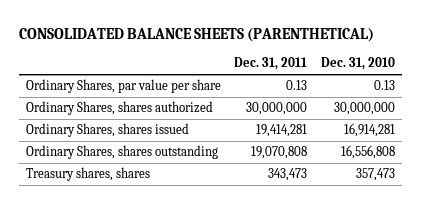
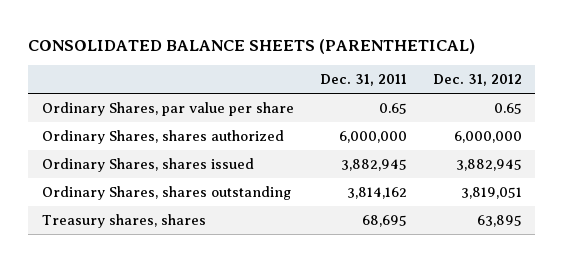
- | Dec. 31, 2011 | Dec. 31, 2010
+ | Dec. 31, 2011 | Dec. 31, 2012
- Ordinary Shares, par value per share | 0.13 | 0.13
- Ordinary Shares, shares authorized | 30,000,000 | 30,000,000
- Ordinary Shares, shares issued | 19,414,281 | 16,914,281
- Ordinary Shares, shares outstanding | 19,070,808 | 16,556,808
- Treasury shares, shares | 343,473 | 357,473
+ Ordinary Shares, par value per share | 0.65 | 0.65
+ Ordinary Shares, shares authorized | 6,000,000 | 6,000,000
+ Ordinary Shares, shares issued | 3,882,945 | 3,882,945
+ Ordinary Shares, shares outstanding | 3,814,162 | 3,819,051
+ Treasury shares, shares | 68,695 | 63,895

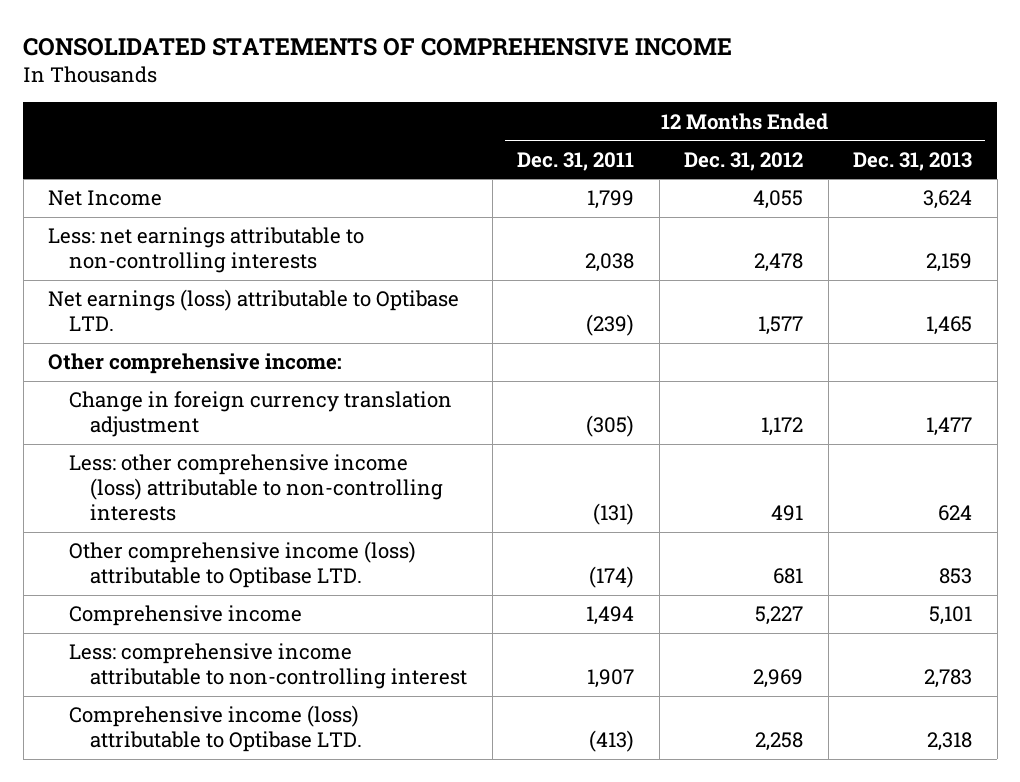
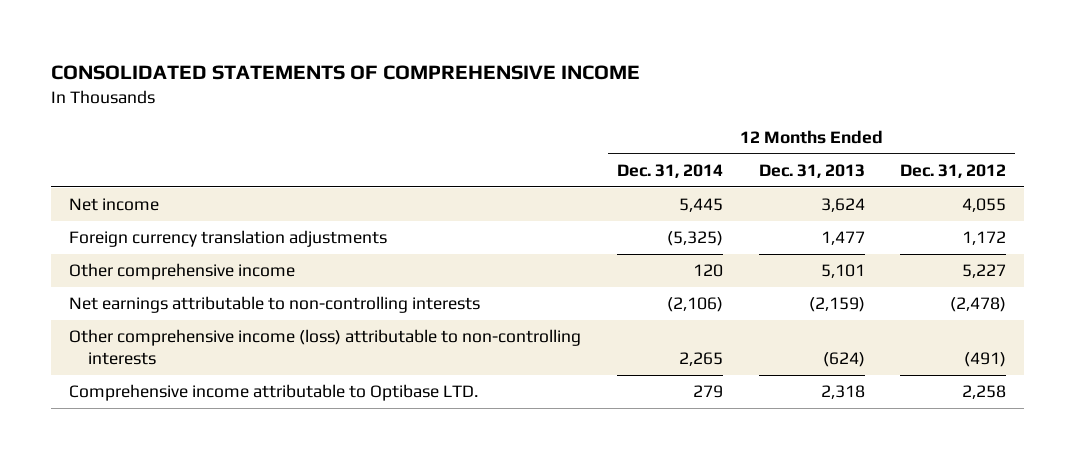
- | 12 Months Ended Dec. 31, 2011 | 12 Months Ended Dec. 31, 2012 | 12 Months Ended Dec. 31, 2013
+ | 12 Months Ended Dec. 31, 2014 | 12 Months Ended Dec. 31, 2013 | 12 Months Ended Dec. 31, 2012
- Net Income | 1,799 | 4,055 | 3,624
- Less: net earnings attributable to non-controlling interests | 2,038 | 2,478 | 2,159
- Net earnings (loss) attributable to Optibase LTD. | (239) | 1,577 | 1,465
- Other comprehensive income:
- Change in foreign currency translation adjustment | (305) | 1,172 | 1,477
- Less: other comprehensive income (loss) attributable to non-controlling interests | (131) | 491 | 624
- Other comprehensive income (loss) attributable to Optibase LTD. | (174) | 681 | 853
- Comprehensive income | 1,494 | 5,227 | 5,101
- Less: comprehensive income attributable to non-controlling interest | 1,907 | 2,969 | 2,783
- Comprehensive income (loss) attributable to Optibase LTD. | (413) | 2,258 | 2,318
+ Net income | 5,445 | 3,624 | 4,055
+ Foreign currency translation adjustments | (5,325) | 1,477 | 1,172
+ Other comprehensive income | 120 | 5,101 | 5,227
+ Net earnings attributable to non-controlling interests | (2,106) | (2,159) | (2,478)
+ Other comprehensive income (loss) attributable to non-controlling interests | 2,265 | (624) | (491)
+ Comprehensive income attributable to Optibase LTD. | 279 | 2,318 | 2,258

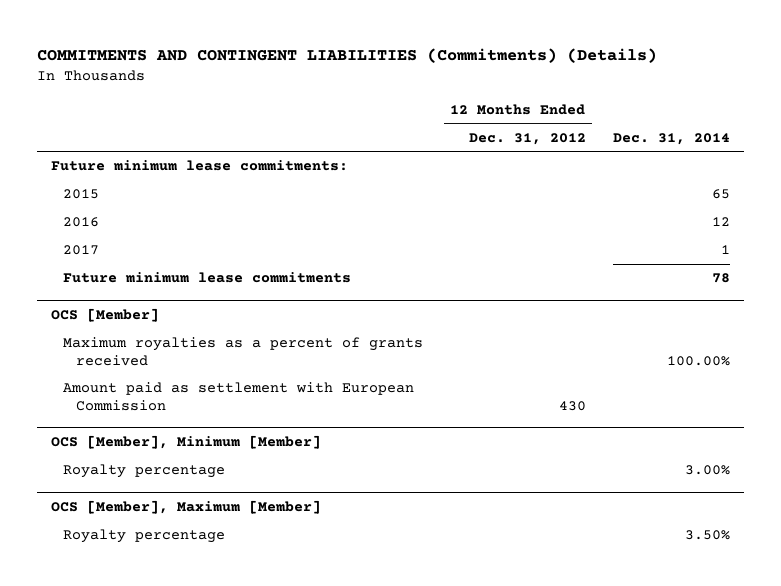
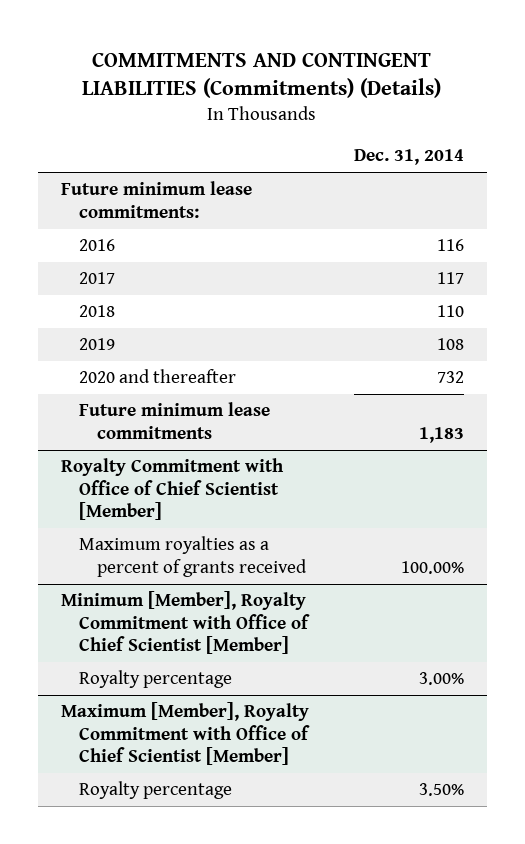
- | 12 Months Ended Dec. 31, 2012 | Dec. 31, 2014
+ | Dec. 31, 2014
- 2015 | | 65
- 2016 | | 12
- 2017 | | 1
- Future minimum lease commitments | | 78
- OCS [Member]
+ 2016 | 116
+ 2017 | 117
+ 2018 | 110
+ 2019 | 108
+ 2020 and thereafter | 732
+ Future minimum lease commitments | 1,183
+ Royalty Commitment with Office of Chief Scientist [Member]
- Amount paid as settlement with European Commission | 430 |
- OCS [Member], Minimum [Member]
+ Minimum [Member], Royalty Commitment with Office of Chief Scientist [Member]
- OCS [Member], Maximum [Member]
+ Maximum [Member], Royalty Commitment with Office of Chief Scientist [Member]

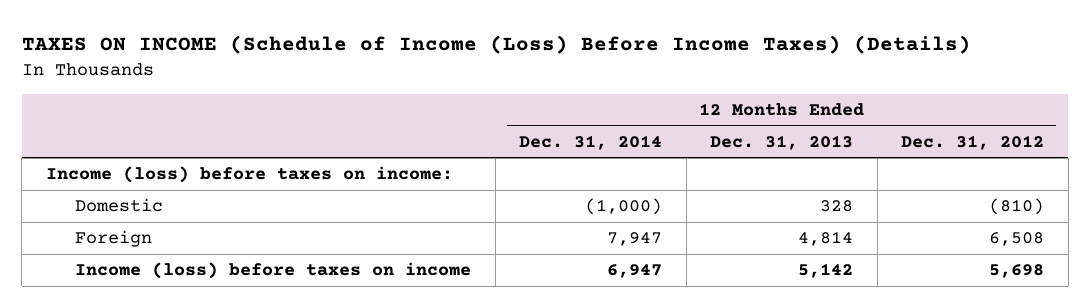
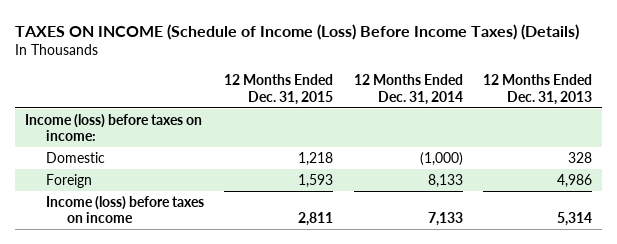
- | 12 Months Ended Dec. 31, 2014 | 12 Months Ended Dec. 31, 2013 | 12 Months Ended Dec. 31, 2012
+ | 12 Months Ended Dec. 31, 2015 | 12 Months Ended Dec. 31, 2014 | 12 Months Ended Dec. 31, 2013
- Foreign | 7,947 | 4,814 | 6,508
- Income (loss) before taxes on income | 6,947 | 5,142 | 5,698
+ Foreign | 1,593 | 8,133 | 4,986
+ Income (loss) before taxes on income | 2,811 | 7,133 | 5,314

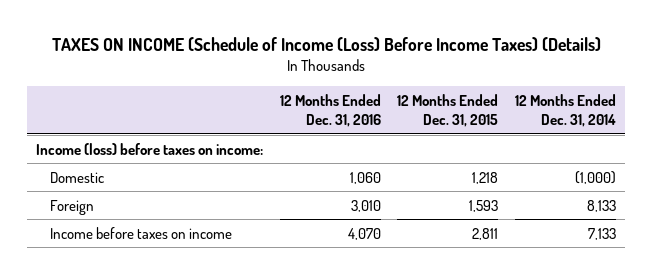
- | 12 Months Ended Dec. 31, 2015 | 12 Months Ended Dec. 31, 2014 | 12 Months Ended Dec. 31, 2013
+ | 12 Months Ended Dec. 31, 2016 | 12 Months Ended Dec. 31, 2015 | 12 Months Ended Dec. 31, 2014
- Income (loss) before taxes on income | 2,811 | 7,133 | 5,314
+ Income before taxes on income | 4,070 | 2,811 | 7,133

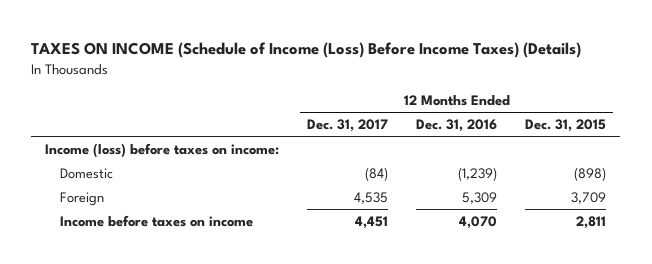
- | 12 Months Ended Dec. 31, 2016 | 12 Months Ended Dec. 31, 2015 | 12 Months Ended Dec. 31, 2014
+ | 12 Months Ended Dec. 31, 2017 | 12 Months Ended Dec. 31, 2016 | 12 Months Ended Dec. 31, 2015
- Domestic | 1,060 | 1,218 | (1,000)
- Foreign | 3,010 | 1,593 | 8,133
+ Domestic | (84) | (1,239) | (898)
+ Foreign | 4,535 | 5,309 | 3,709

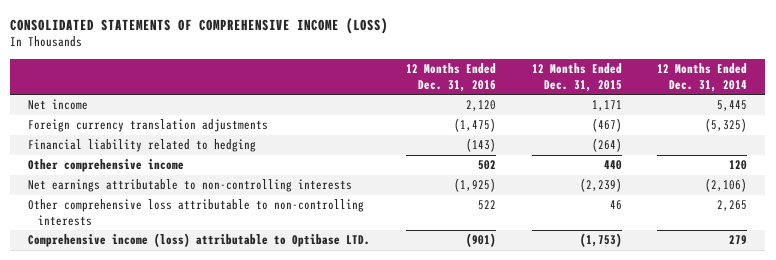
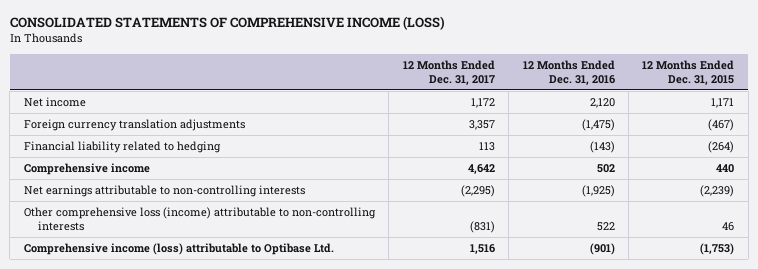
- | 12 Months Ended Dec. 31, 2016 | 12 Months Ended Dec. 31, 2015 | 12 Months Ended Dec. 31, 2014
+ | 12 Months Ended Dec. 31, 2017 | 12 Months Ended Dec. 31, 2016 | 12 Months Ended Dec. 31, 2015
- Other comprehensive income | 502 | 440 | 120
+ Comprehensive income | 4,642 | 502 | 440
- Other comprehensive loss attributable to non-controlling interests | 522 | 46 | 2,265
- Comprehensive income (loss) attributable to Optibase LTD. | (901) | (1,753) | 279
+ Other comprehensive loss (income) attributable to non-controlling interests | (831) | 522 | 46
+ Comprehensive income (loss) attributable to Optibase Ltd. | 1,516 | (901) | (1,753)

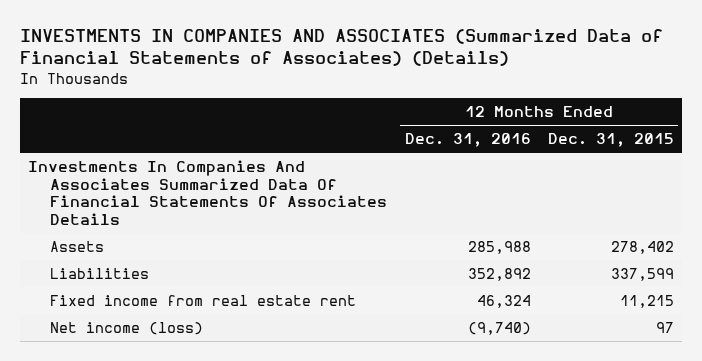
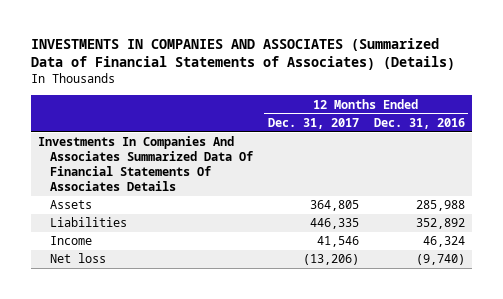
- | 12 Months Ended Dec. 31, 2016 | 12 Months Ended Dec. 31, 2015
+ | 12 Months Ended Dec. 31, 2017 | 12 Months Ended Dec. 31, 2016
- Fixed income from real estate rent | 46,324 | 11,215
- Net income (loss) | (9,740) | 97
+ Income | 41,546 | 46,324
+ Net loss | (13,206) | (9,740)

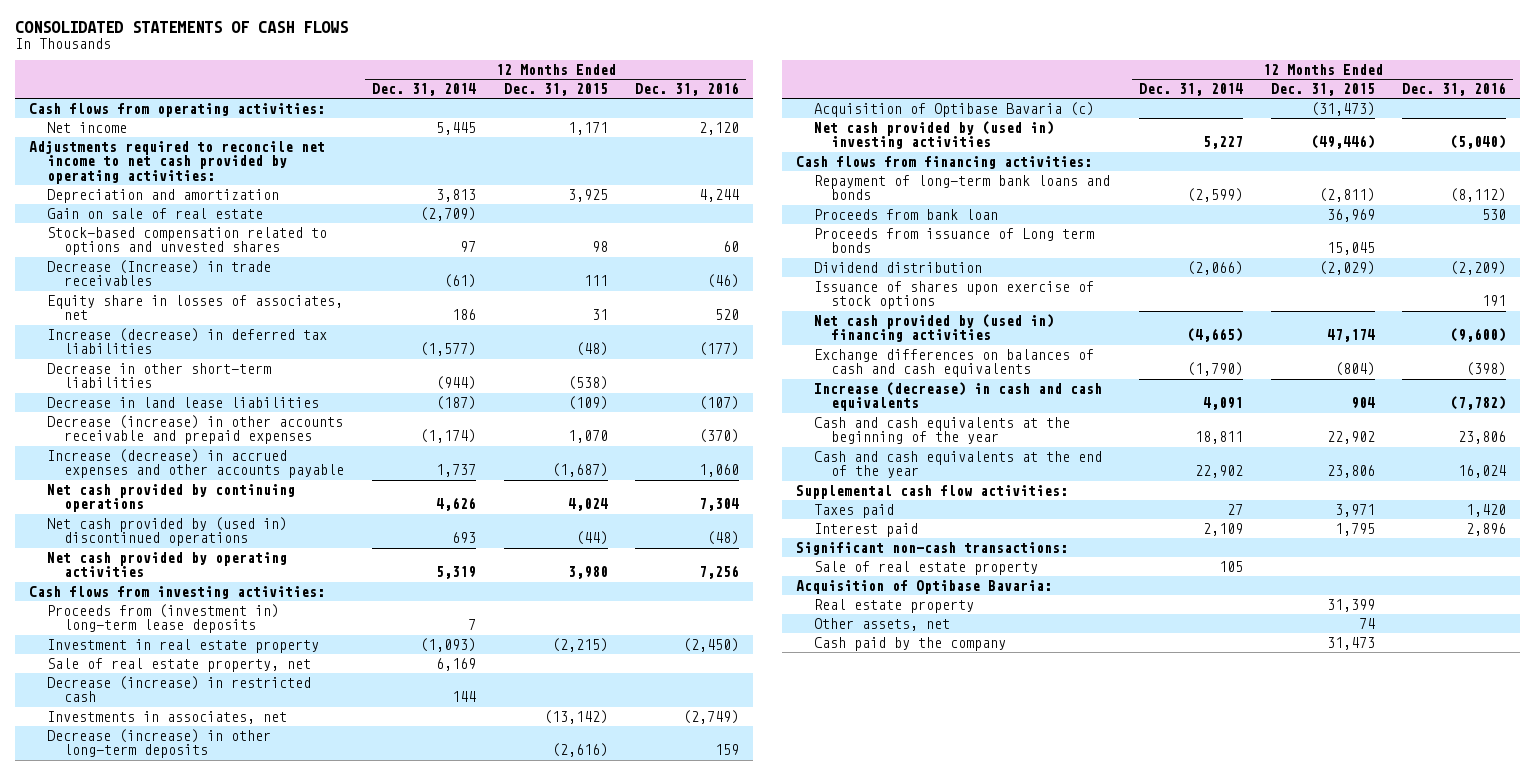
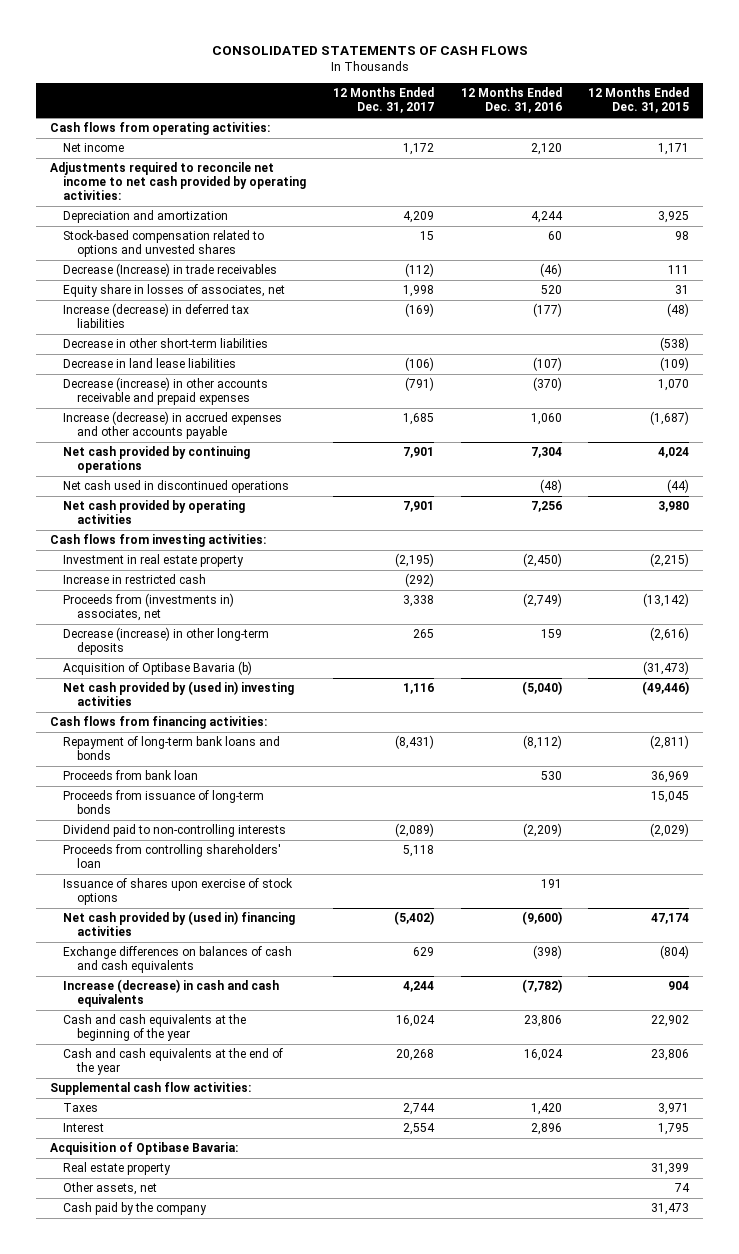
- | 12 Months Ended Dec. 31, 2014 | 12 Months Ended Dec. 31, 2015 | 12 Months Ended Dec. 31, 2016
+ | 12 Months Ended Dec. 31, 2017 | 12 Months Ended Dec. 31, 2016 | 12 Months Ended Dec. 31, 2015
- Gain on sale of real estate | (2,709) | |
- Net cash provided by (used in) discontinued operations | 693 | (44) | (48)
+ Net cash used in discontinued operations | | (48) | (44)
- Proceeds from (investment in) long-term lease deposits | 7 | |
- Sale of real estate property, net | 6,169 | |
- Decrease (increase) in restricted cash | 144 | |
- Investments in associates, net | | (13,142) | (2,749)
+ Increase in restricted cash | (292) | |
+ Proceeds from (investments in) associates, net | 3,338 | (2,749) | (13,142)
- Acquisition of Optibase Bavaria (c) | | (31,473) |
+ Acquisition of Optibase Bavaria (b) | | | (31,473)
- Proceeds from issuance of Long term bonds | | 15,045 |
- Dividend distribution | (2,066) | (2,029) | (2,209)
+ Proceeds from issuance of long-term bonds | | | 15,045
+ Dividend paid to non-controlling interests | (2,089) | (2,209) | (2,029)
+ Proceeds from controlling shareholders' loan | 5,118 | |
- Taxes paid | 27 | 3,971 | 1,420
- Interest paid | 2,109 | 1,795 | 2,896
- Significant non-cash transactions:
- Sale of real estate property | 105 | |
+ Taxes | 2,744 | 1,420 | 3,971
+ Interest | 2,554 | 2,896 | 1,795

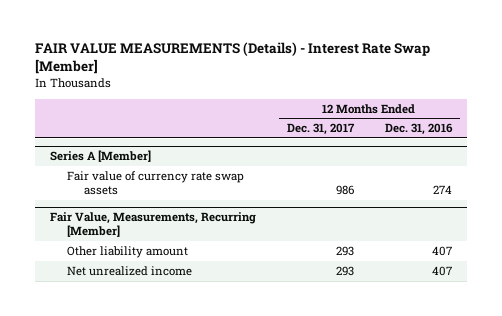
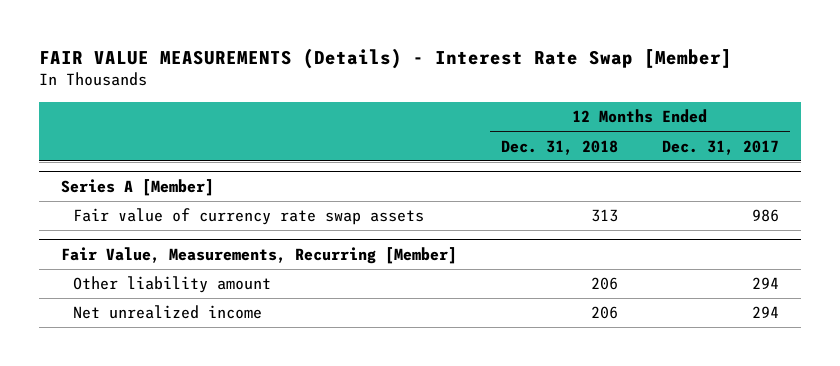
- | 12 Months Ended Dec. 31, 2017 | 12 Months Ended Dec. 31, 2016
+ | 12 Months Ended Dec. 31, 2018 | 12 Months Ended Dec. 31, 2017
@ Fair Value, Measurements, Recurring [Member]
- Other liability amount | 293 | 407
- Net unrealized income | 293 | 407
+ Other liability amount | 206 | 294
+ Net unrealized income | 206 | 294

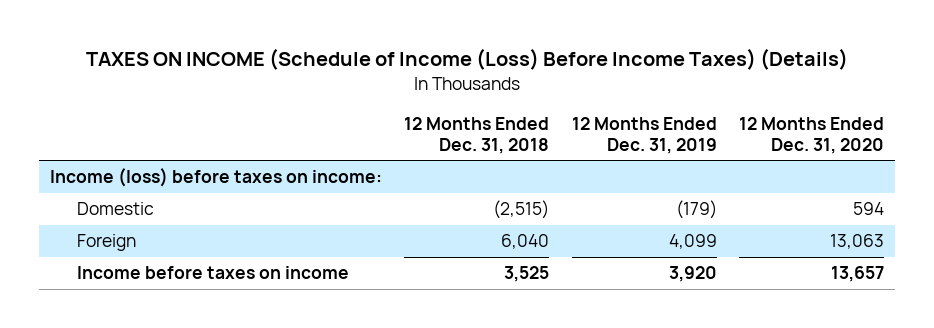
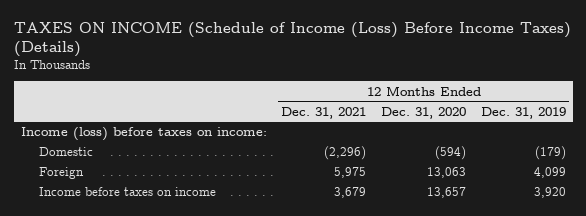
- | 12 Months Ended Dec. 31, 2018 | 12 Months Ended Dec. 31, 2019 | 12 Months Ended Dec. 31, 2020
+ | 12 Months Ended Dec. 31, 2021 | 12 Months Ended Dec. 31, 2020 | 12 Months Ended Dec. 31, 2019
- Domestic | (2,515) | (179) | 594
+ Domestic | (2,296) | (594) | (179)

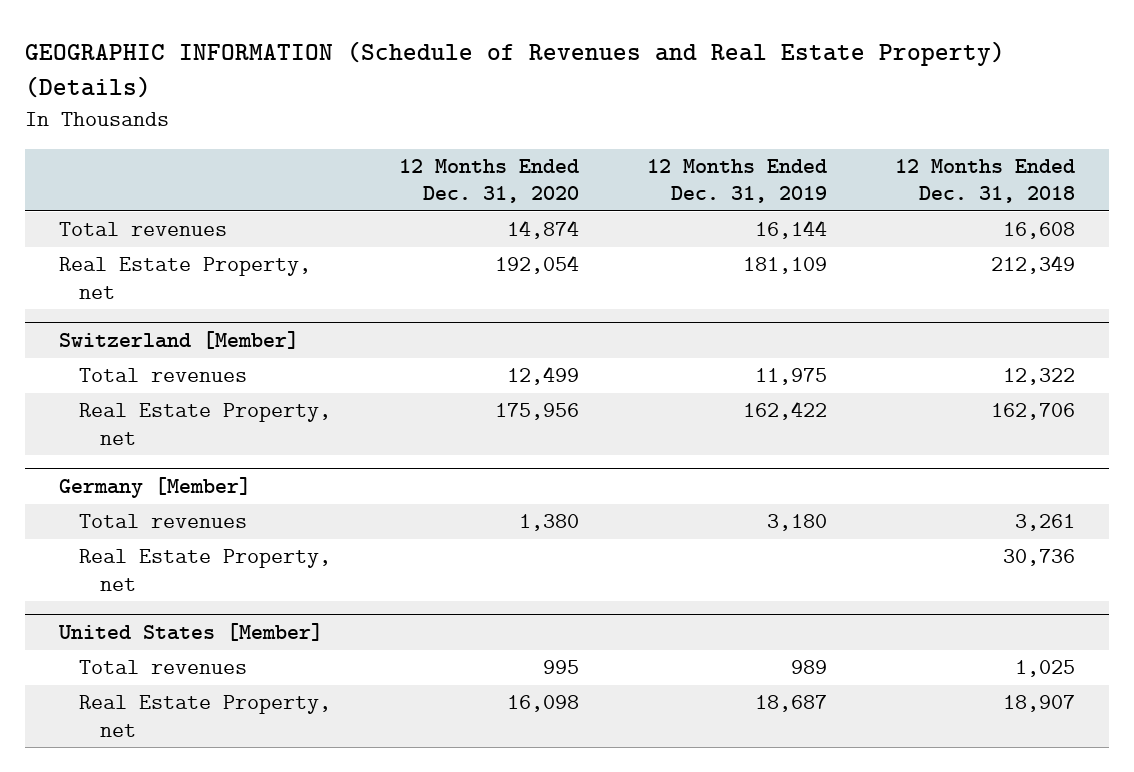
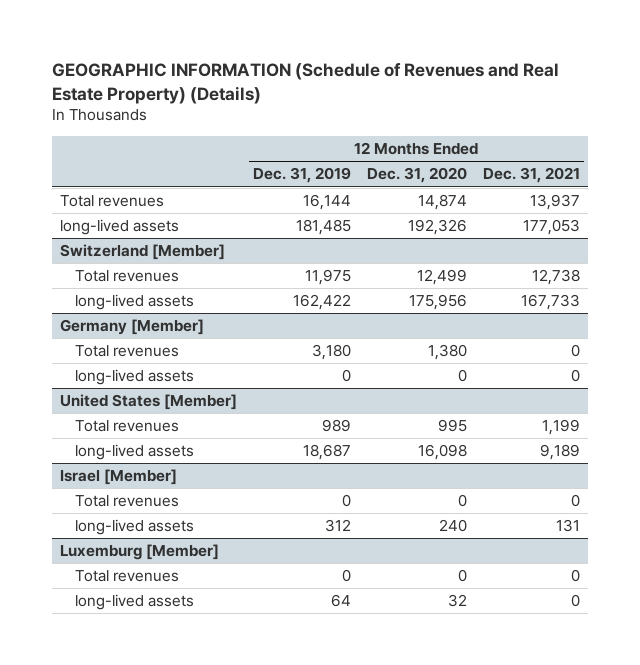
- | 12 Months Ended Dec. 31, 2020 | 12 Months Ended Dec. 31, 2019 | 12 Months Ended Dec. 31, 2018
+ | 12 Months Ended Dec. 31, 2019 | 12 Months Ended Dec. 31, 2020 | 12 Months Ended Dec. 31, 2021
- Real Estate Property, net | 192,054 | 181,109 | 212,349
+ long-lived assets | 181,485 | 192,326 | 177,053
@ Switzerland [Member]
- Real Estate Property, net | 175,956 | 162,422 | 162,706
+ long-lived assets | 162,422 | 175,956 | 167,733
@ Germany [Member]
- Real Estate Property, net | | | 30,736
+ long-lived assets | 0 | 0 | 0
@ United States [Member]
- Real Estate Property, net | 16,098 | 18,687 | 18,907
+ long-lived assets | 18,687 | 16,098 | 9,189
+ Israel [Member]
+ Total revenues | 0 | 0 | 0
+ long-lived assets | 312 | 240 | 131
+ Luxemburg [Member]
+ Total revenues | 0 | 0 | 0
+ long-lived assets | 64 | 32 | 0

